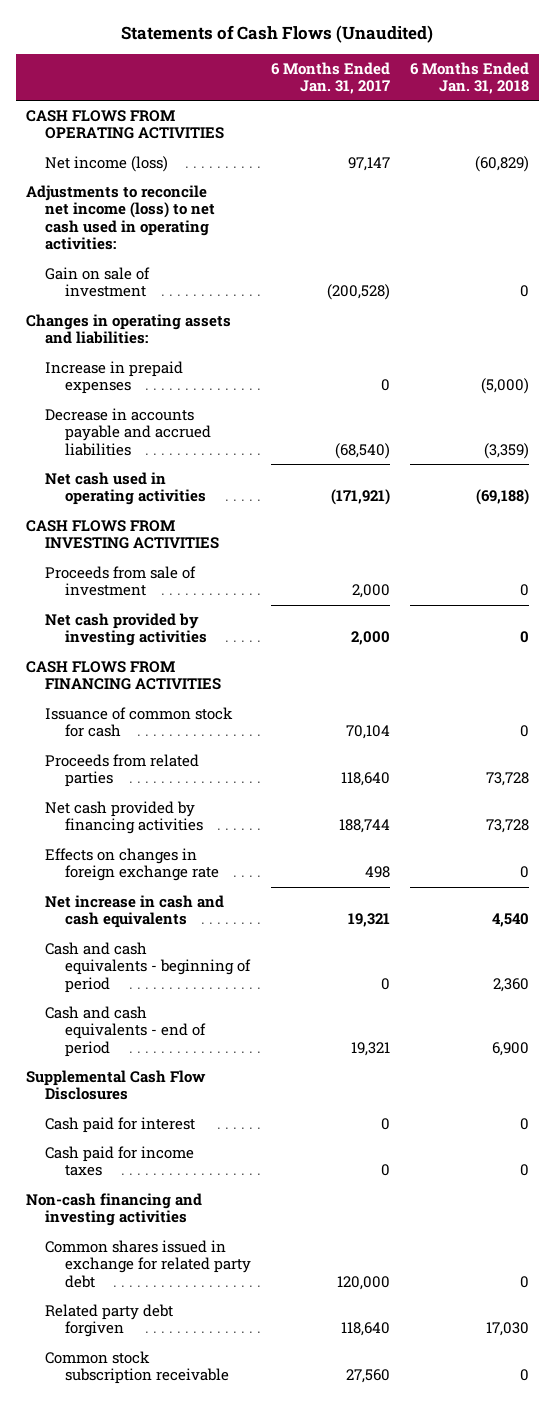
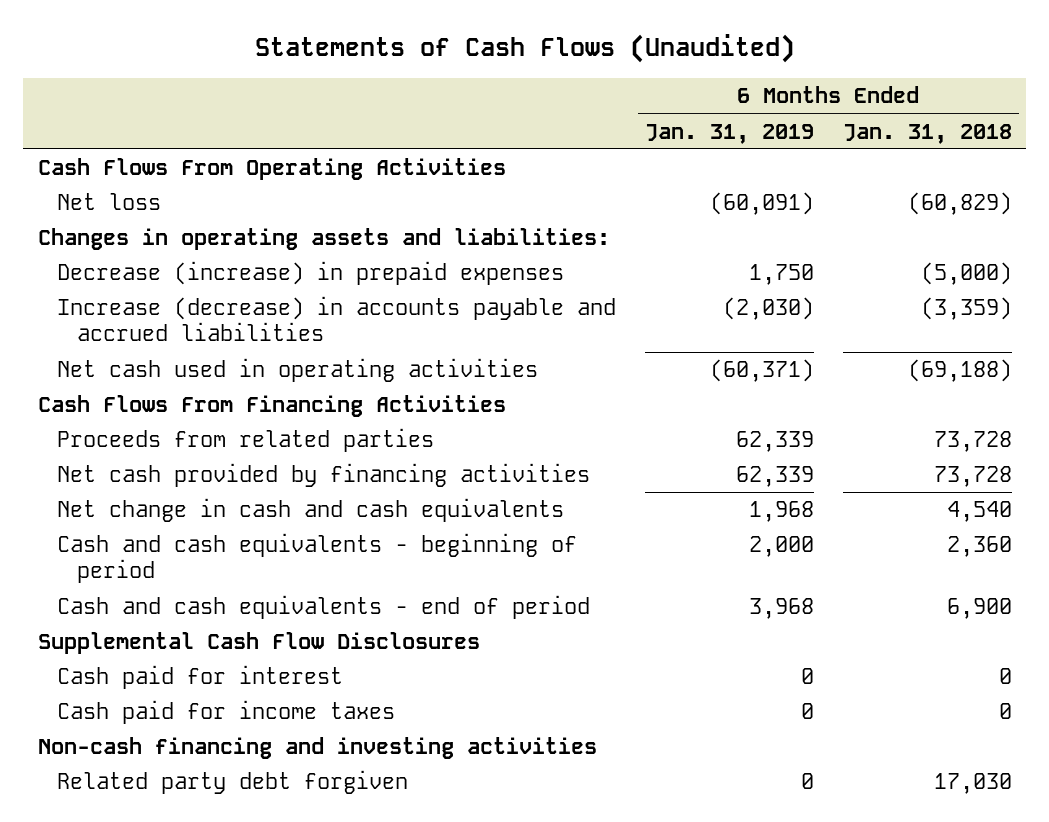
- | 6 Months Ended Jan. 31, 2017 | 6 Months Ended Jan. 31, 2018
+ | 6 Months Ended Jan. 31, 2019 | 6 Months Ended Jan. 31, 2018
- CASH FLOWS FROM OPERATING ACTIVITIES
- Net income (loss) | 97,147 | (60,829)
- Adjustments to reconcile net income (loss) to net cash used in operating activities:
- Gain on sale of investment | (200,528) | 0
+ Cash Flows From Operating Activities
+ Net loss | (60,091) | (60,829)
- Increase in prepaid expenses | 0 | (5,000)
- Decrease in accounts payable and accrued liabilities | (68,540) | (3,359)
+ Decrease (increase) in prepaid expenses | 1,750 | (5,000)
+ Increase (decrease) in accounts payable and accrued liabilities | (2,030) | (3,359)
- CASH FLOWS FROM INVESTING ACTIVITIES
- Proceeds from sale of investment | 2,000 | 0
- Net cash provided by investing activities | 2,000 | 0
- CASH FLOWS FROM FINANCING ACTIVITIES
- Issuance of common stock for cash | 70,104 | 0
+ Cash Flows From Financing Activities
- Effects on changes in foreign exchange rate | 498 | 0
- Net increase in cash and cash equivalents | 19,321 | 4,540
+ Net change in cash and cash equivalents | 1,968 | 4,540
- Common shares issued in exchange for related party debt | 120,000 | 0
- Common stock subscription receivable | 27,560 | 0

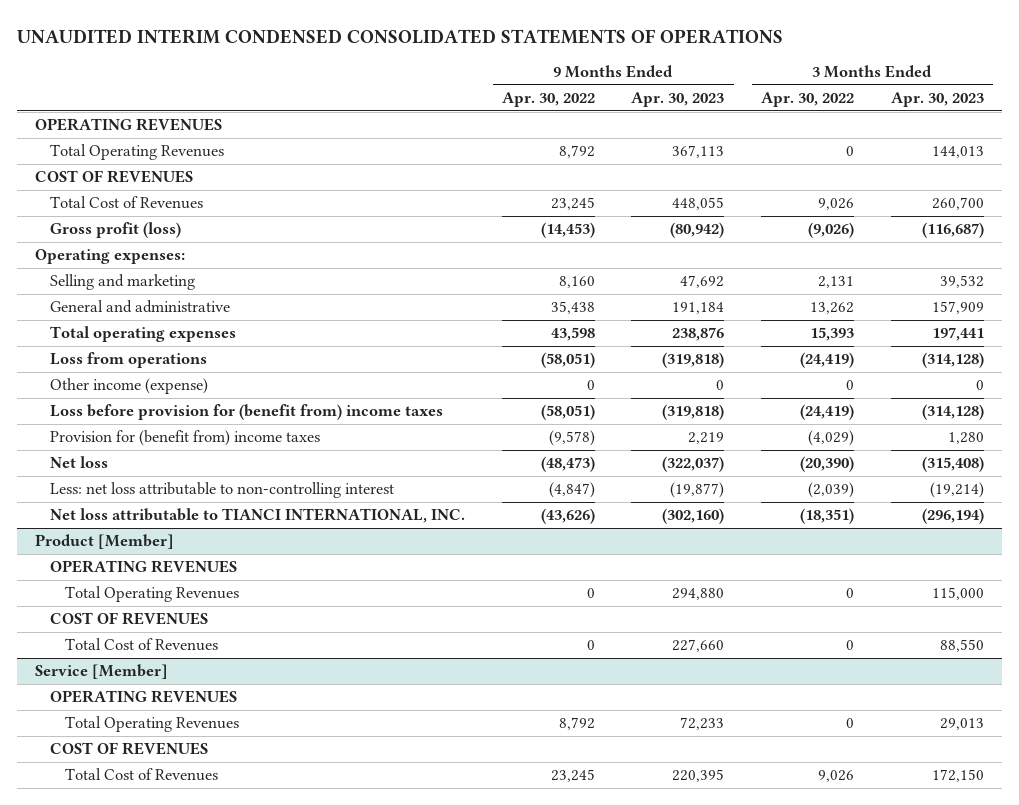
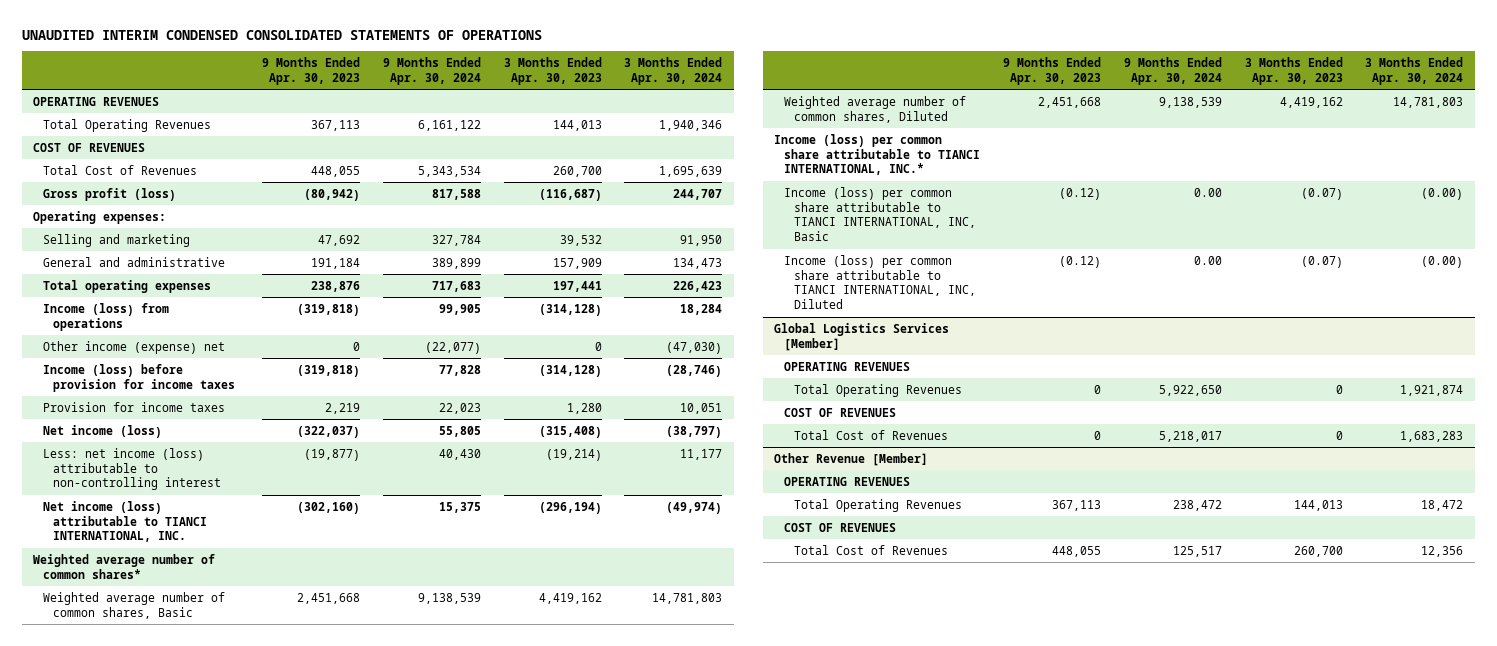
- | 9 Months Ended Apr. 30, 2022 | 9 Months Ended Apr. 30, 2023 | 3 Months Ended Apr. 30, 2022 | 3 Months Ended Apr. 30, 2023
+ | 9 Months Ended Apr. 30, 2023 | 9 Months Ended Apr. 30, 2024 | 3 Months Ended Apr. 30, 2023 | 3 Months Ended Apr. 30, 2024
- Loss from operations | (58,051) | (319,818) | (24,419) | (314,128)
- Other income (expense) | 0 | 0 | 0 | 0
- Loss before provision for (benefit from) income taxes | (58,051) | (319,818) | (24,419) | (314,128)
- Provision for (benefit from) income taxes | (9,578) | 2,219 | (4,029) | 1,280
- Net loss | (48,473) | (322,037) | (20,390) | (315,408)
- Less: net loss attributable to non-controlling interest | (4,847) | (19,877) | (2,039) | (19,214)
- Net loss attributable to TIANCI INTERNATIONAL, INC. | (43,626) | (302,160) | (18,351) | (296,194)
- Product [Member]
+ Income (loss) from operations | (319,818) | 99,905 | (314,128) | 18,284
+ Other income (expense) net | 0 | (22,077) | 0 | (47,030)
+ Income (loss) before provision for income taxes | (319,818) | 77,828 | (314,128) | (28,746)
+ Provision for income taxes | 2,219 | 22,023 | 1,280 | 10,051
+ Net income (loss) | (322,037) | 55,805 | (315,408) | (38,797)
+ Less: net income (loss) attributable to non-controlling interest | (19,877) | 40,430 | (19,214) | 11,177
+ Net income (loss) attributable to TIANCI INTERNATIONAL, INC. | (302,160) | 15,375 | (296,194) | (49,974)
+ Weighted average number of common shares*
+ Weighted average number of common shares, Basic | 2,451,668 | 9,138,539 | 4,419,162 | 14,781,803
+ Weighted average number of common shares, Diluted | 2,451,668 | 9,138,539 | 4,419,162 | 14,781,803
+ Income (loss) per common share attributable to TIANCI INTERNATIONAL, INC.*
+ Income (loss) per common share attributable to TIANCI INTERNATIONAL, INC, Basic | (0.12) | 0.00 | (0.07) | (0.00)
+ Income (loss) per common share attributable to TIANCI INTERNATIONAL, INC, Diluted | (0.12) | 0.00 | (0.07) | (0.00)
+ Global Logistics Services [Member]
- Total Operating Revenues | 0 | 294,880 | 0 | 115,000
+ Total Operating Revenues | 0 | 5,922,650 | 0 | 1,921,874
- Total Cost of Revenues | 0 | 227,660 | 0 | 88,550
- Service [Member]
+ Total Cost of Revenues | 0 | 5,218,017 | 0 | 1,683,283
+ Other Revenue [Member]
- Total Operating Revenues | 8,792 | 72,233 | 0 | 29,013
+ Total Operating Revenues | 367,113 | 238,472 | 144,013 | 18,472
- Total Cost of Revenues | 23,245 | 220,395 | 9,026 | 172,150
+ Total Cost of Revenues | 448,055 | 125,517 | 260,700 | 12,356

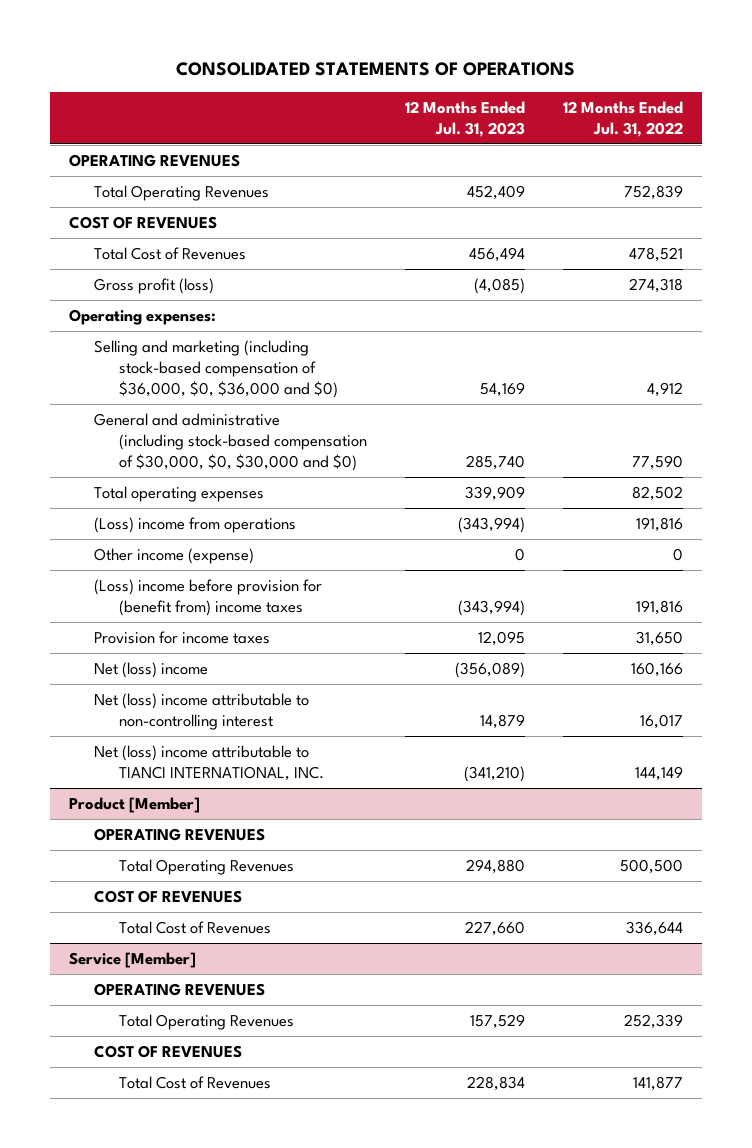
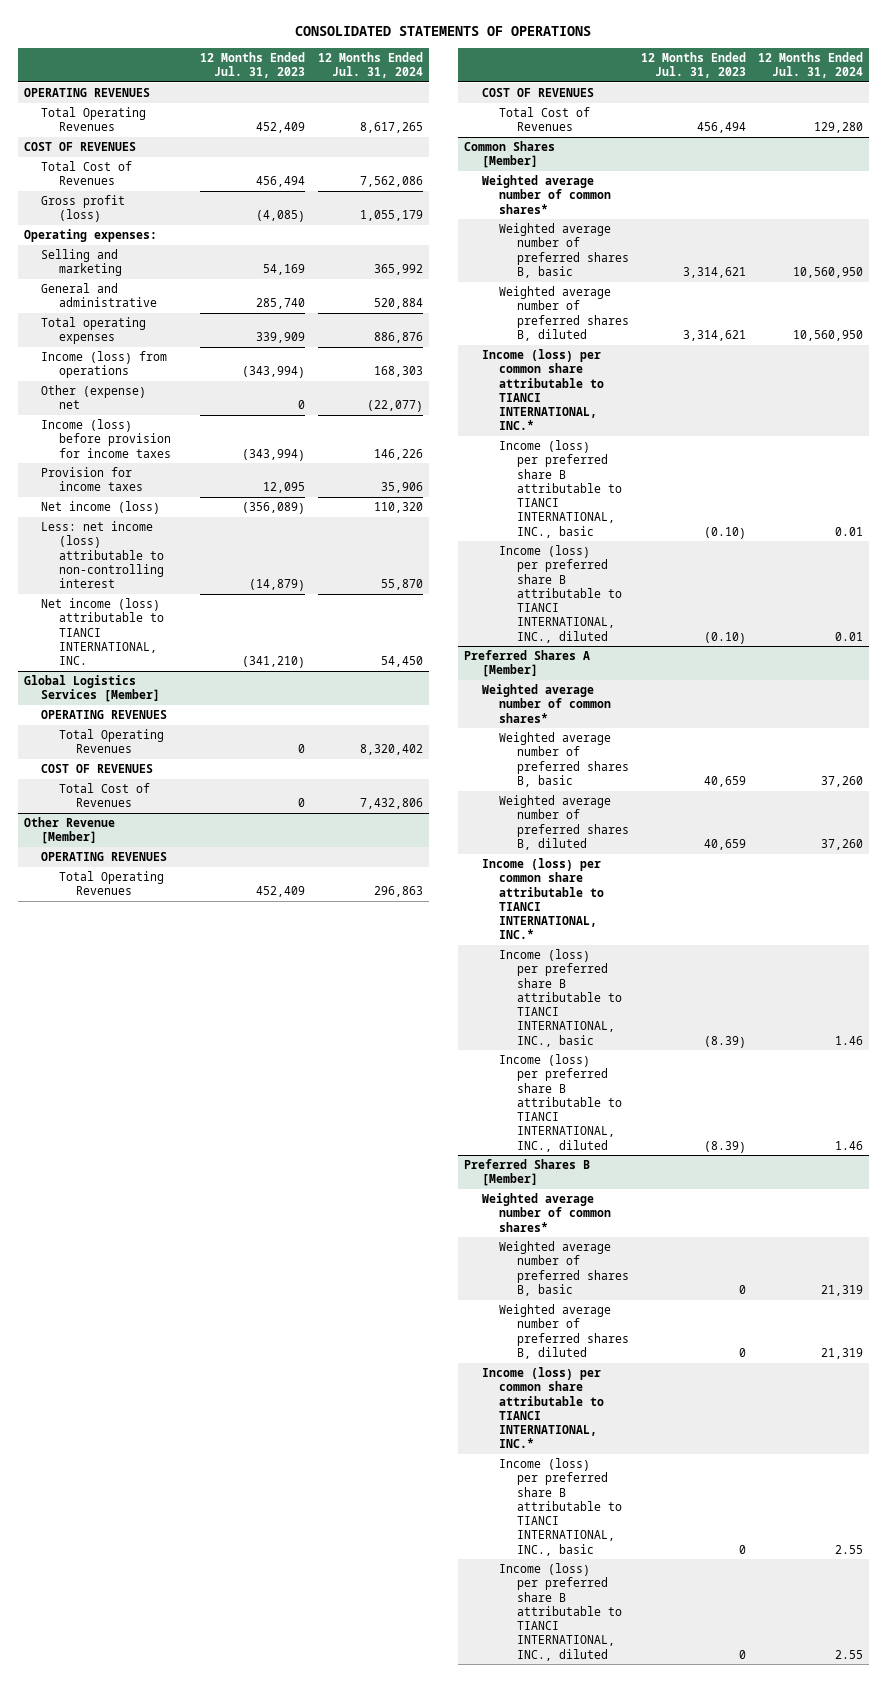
- | 12 Months Ended Jul. 31, 2023 | 12 Months Ended Jul. 31, 2022
+ | 12 Months Ended Jul. 31, 2023 | 12 Months Ended Jul. 31, 2024
- Selling and marketing (including stock-based compensation of $36,000, $0, $36,000 and $0) | 54,169 | 4,912
- General and administrative (including stock-based compensation of $30,000, $0, $30,000 and $0) | 285,740 | 77,590
+ Selling and marketing | 54,169 | 365,992
+ General and administrative | 285,740 | 520,884
- (Loss) income from operations | (343,994) | 191,816
- Other income (expense) | 0 | 0
- (Loss) income before provision for (benefit from) income taxes | (343,994) | 191,816
+ Income (loss) from operations | (343,994) | 168,303
+ Other (expense) net | 0 | (22,077)
+ Income (loss) before provision for income taxes | (343,994) | 146,226
- Net (loss) income | (356,089) | 160,166
- Net (loss) income attributable to non-controlling interest | 14,879 | 16,017
- Net (loss) income attributable to TIANCI INTERNATIONAL, INC. | (341,210) | 144,149
- Product [Member]
+ Net income (loss) | (356,089) | 110,320
+ Less: net income (loss) attributable to non-controlling interest | (14,879) | 55,870
+ Net income (loss) attributable to TIANCI INTERNATIONAL, INC. | (341,210) | 54,450
+ Global Logistics Services [Member]
- Total Operating Revenues | 294,880 | 500,500
+ Total Operating Revenues | 0 | 8,320,402
- Total Cost of Revenues | 227,660 | 336,644
- Service [Member]
+ Total Cost of Revenues | 0 | 7,432,806
+ Other Revenue [Member]
- Total Operating Revenues | 157,529 | 252,339
+ Total Operating Revenues | 452,409 | 296,863
- Total Cost of Revenues | 228,834 | 141,877
+ Total Cost of Revenues | 456,494 | 129,280
+ Common Shares [Member]
+ Weighted average number of common shares*
+ Weighted average number of preferred shares B, basic | 3,314,621 | 10,560,950
+ Weighted average number of preferred shares B, diluted | 3,314,621 | 10,560,950
+ Income (loss) per common share attributable to TIANCI INTERNATIONAL, INC.*
+ Income (loss) per preferred share B attributable to TIANCI INTERNATIONAL, INC., basic | (0.10) | 0.01
+ Income (loss) per preferred share B attributable to TIANCI INTERNATIONAL, INC., diluted | (0.10) | 0.01
+ Preferred Shares A [Member]
+ Weighted average number of common shares*
+ Weighted average number of preferred shares B, basic | 40,659 | 37,260
+ Weighted average number of preferred shares B, diluted | 40,659 | 37,260
+ Income (loss) per common share attributable to TIANCI INTERNATIONAL, INC.*
+ Income (loss) per preferred share B attributable to TIANCI INTERNATIONAL, INC., basic | (8.39) | 1.46
+ Income (loss) per preferred share B attributable to TIANCI INTERNATIONAL, INC., diluted | (8.39) | 1.46
+ Preferred Shares B [Member]
+ Weighted average number of common shares*
+ Weighted average number of preferred shares B, basic | 0 | 21,319
+ Weighted average number of preferred shares B, diluted | 0 | 21,319
+ Income (loss) per common share attributable to TIANCI INTERNATIONAL, INC.*
+ Income (loss) per preferred share B attributable to TIANCI INTERNATIONAL, INC., basic | 0 | 2.55
+ Income (loss) per preferred share B attributable to TIANCI INTERNATIONAL, INC., diluted | 0 | 2.55

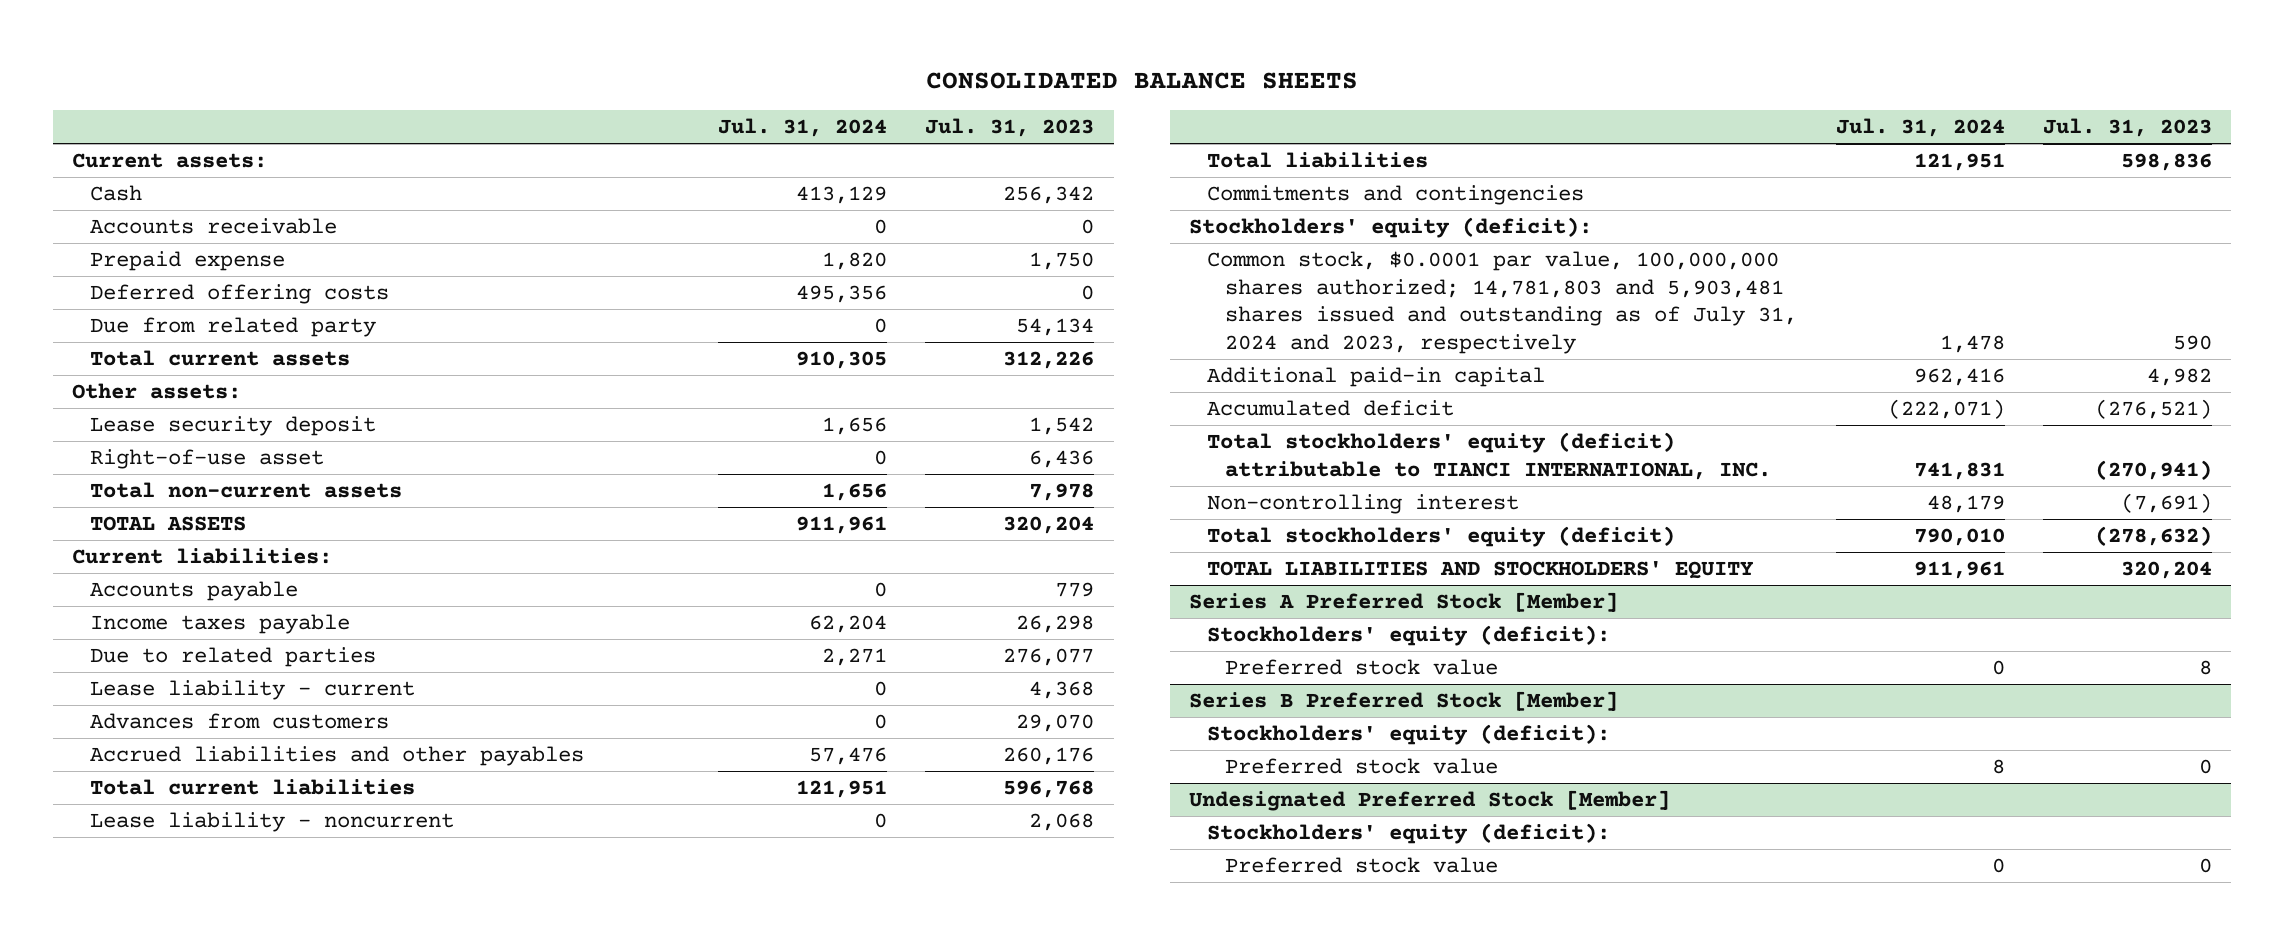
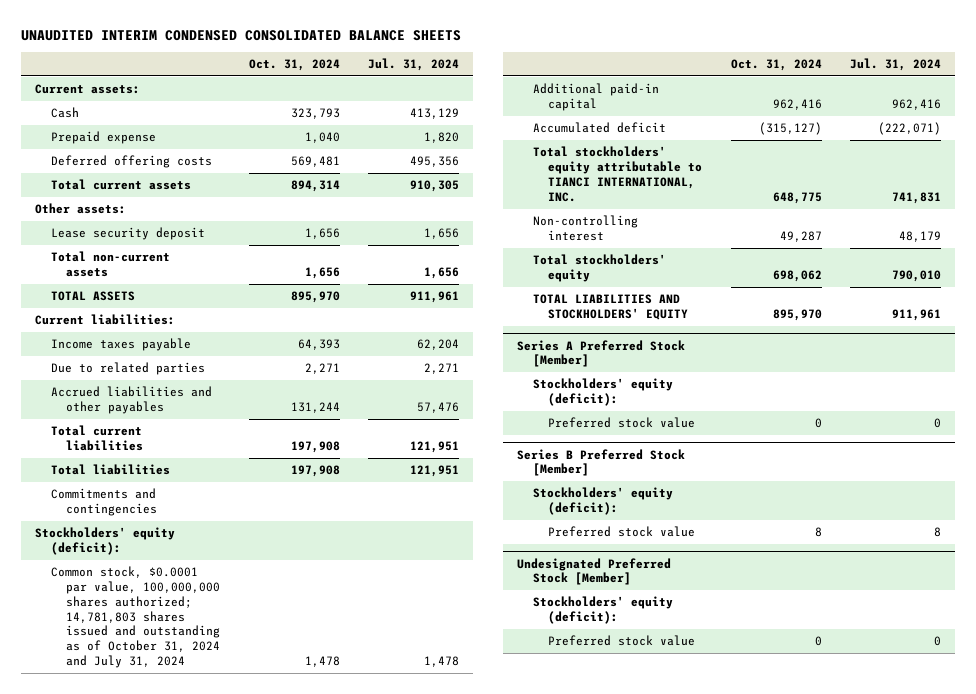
- CONSOLIDATED BALANCE SHEETS
+ UNAUDITED INTERIM CONDENSED CONSOLIDATED BALANCE SHEETS
- | Jul. 31, 2024 | Jul. 31, 2023
+ | Oct. 31, 2024 | Jul. 31, 2024
- Accounts receivable | 0 | 0
- Due from related party | 0 | 54,134
- Right-of-use asset | 0 | 6,436
- Accounts payable | 0 | 779
- Lease liability - current | 0 | 4,368
- Advances from customers | 0 | 29,070
- Lease liability - noncurrent | 0 | 2,068
- Common stock, $0.0001 par value, 100,000,000 shares authorized; 14,781,803 and 5,903,481 shares issued and outstanding as of July 31, 2024 and 2023, respectively | 1,478 | 590
+ Common stock, $0.0001 par value, 100,000,000 shares authorized; 14,781,803 shares issued and outstanding as of October 31, 2024 and July 31, 2024 | 1,478 | 1,478
- Total stockholders' equity (deficit) attributable to TIANCI INTERNATIONAL, INC. | 741,831 | (270,941)
+ Total stockholders' equity attributable to TIANCI INTERNATIONAL, INC. | 648,775 | 741,831
- Total stockholders' equity (deficit) | 790,010 | (278,632)
+ Total stockholders' equity | 698,062 | 790,010

